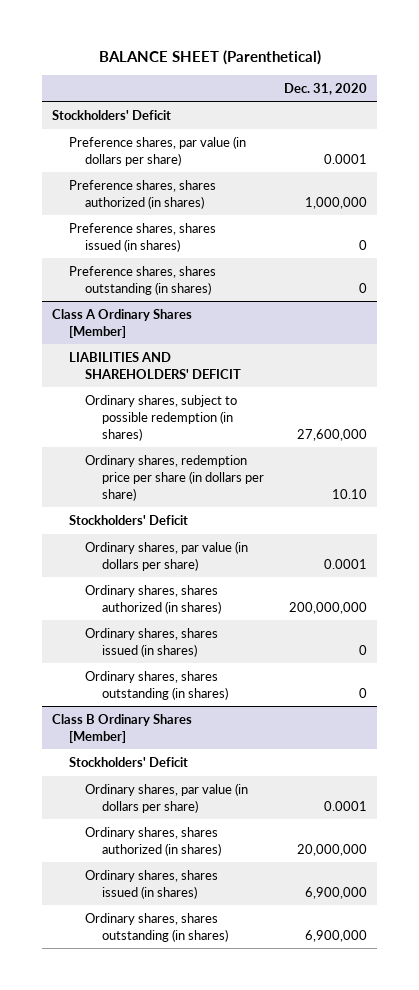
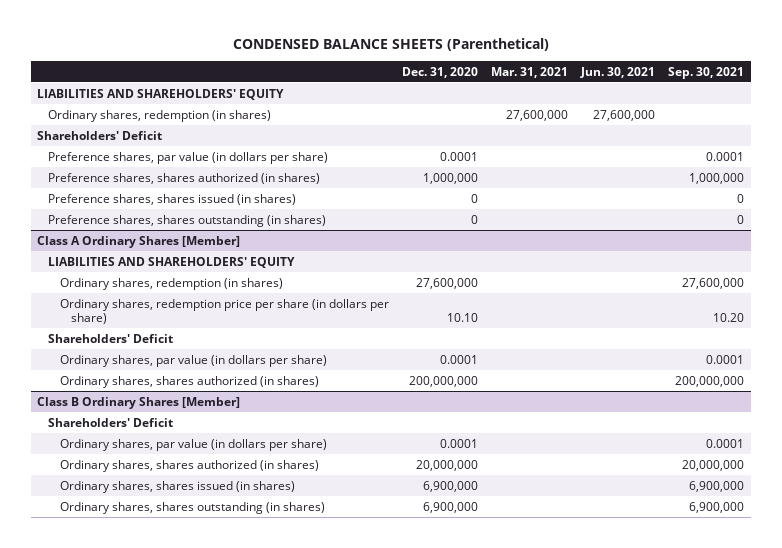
- BALANCE SHEET (Parenthetical)
+ CONDENSED BALANCE SHEETS (Parenthetical)
- | Dec. 31, 2020
+ | Dec. 31, 2020 | Mar. 31, 2021 | Jun. 30, 2021 | Sep. 30, 2021
- Stockholders' Deficit
+ LIABILITIES AND SHAREHOLDERS' EQUITY
+ Ordinary shares, redemption (in shares) | | 27,600,000 | 27,600,000 |
+ Shareholders' Deficit
@ Class A Ordinary Shares [Member]
- LIABILITIES AND SHAREHOLDERS' DEFICIT
- Ordinary shares, subject to possible redemption (in shares) | 27,600,000
+ LIABILITIES AND SHAREHOLDERS' EQUITY
+ Ordinary shares, redemption (in shares) | 27,600,000 | | | 27,600,000
- Stockholders' Deficit
+ Shareholders' Deficit
- Ordinary shares, shares issued (in shares) | 0
- Ordinary shares, shares outstanding (in shares) | 0
@ Class B Ordinary Shares [Member]
- Stockholders' Deficit
+ Shareholders' Deficit

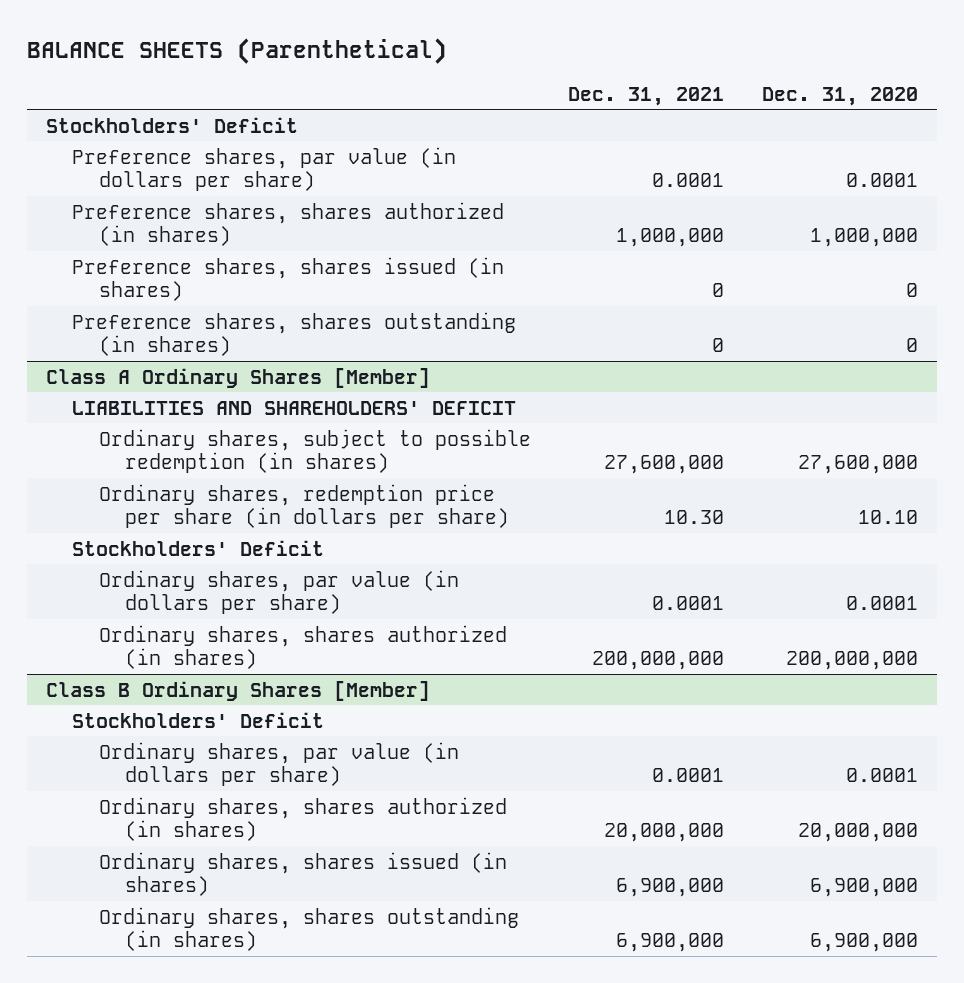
- CONDENSED BALANCE SHEETS (Parenthetical)
+ BALANCE SHEETS (Parenthetical)
- | Dec. 31, 2020 | Mar. 31, 2021 | Jun. 30, 2021 | Sep. 30, 2021
+ | Dec. 31, 2021 | Dec. 31, 2020
- LIABILITIES AND SHAREHOLDERS' EQUITY
- Ordinary shares, redemption (in shares) | | 27,600,000 | 27,600,000 |
- Shareholders' Deficit
+ Stockholders' Deficit
@ Class A Ordinary Shares [Member]
- LIABILITIES AND SHAREHOLDERS' EQUITY
- Ordinary shares, redemption (in shares) | 27,600,000 | | | 27,600,000
+ LIABILITIES AND SHAREHOLDERS' DEFICIT
+ Ordinary shares, subject to possible redemption (in shares) | 27,600,000 | 27,600,000
- Shareholders' Deficit
+ Stockholders' Deficit
@ Class B Ordinary Shares [Member]
- Shareholders' Deficit
+ Stockholders' Deficit

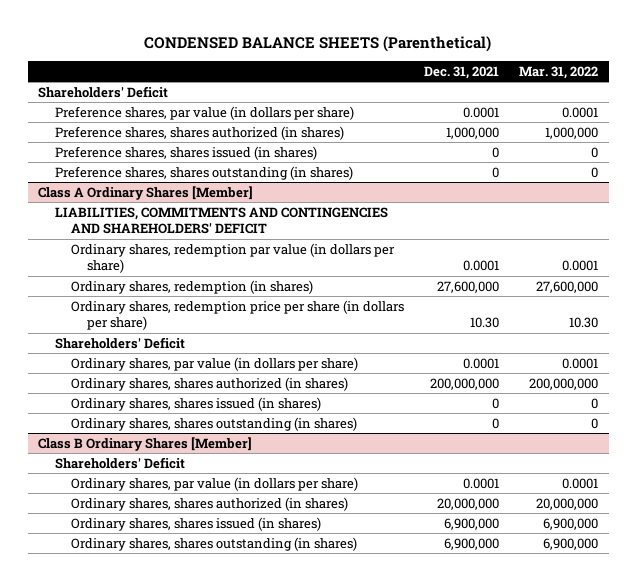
- BALANCE SHEETS (Parenthetical)
+ CONDENSED BALANCE SHEETS (Parenthetical)
- | Dec. 31, 2021 | Dec. 31, 2020
+ | Dec. 31, 2021 | Mar. 31, 2022
- Stockholders' Deficit
+ Shareholders' Deficit
@ Class A Ordinary Shares [Member]
- LIABILITIES AND SHAREHOLDERS' DEFICIT
- Ordinary shares, subject to possible redemption (in shares) | 27,600,000 | 27,600,000
+ LIABILITIES, COMMITMENTS AND CONTINGENCIES AND SHAREHOLDERS' DEFICIT
+ Ordinary shares, redemption par value (in dollars per share) | 0.0001 | 0.0001
+ Ordinary shares, redemption (in shares) | 27,600,000 | 27,600,000
- Stockholders' Deficit
+ Shareholders' Deficit
+ Ordinary shares, shares issued (in shares) | 0 | 0
+ Ordinary shares, shares outstanding (in shares) | 0 | 0
@ Class B Ordinary Shares [Member]
- Stockholders' Deficit
+ Shareholders' Deficit

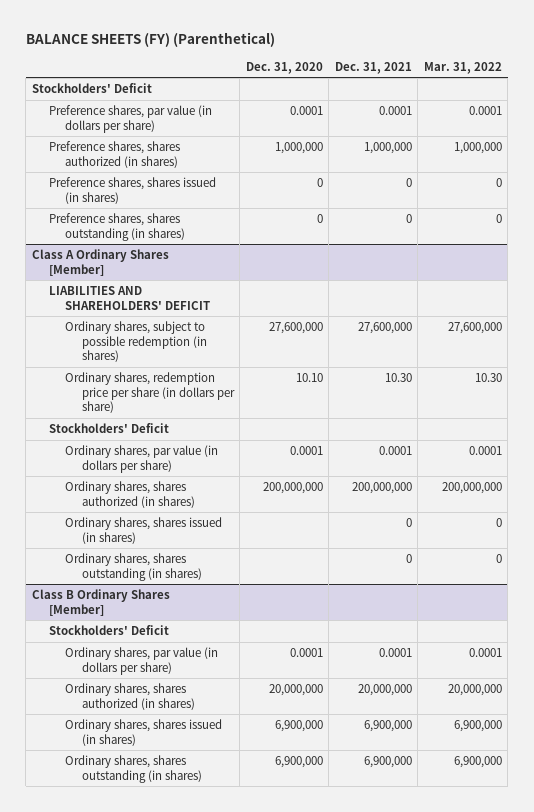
- CONDENSED BALANCE SHEETS (Parenthetical)
+ BALANCE SHEETS (FY) (Parenthetical)
- | Dec. 31, 2021 | Mar. 31, 2022
+ | Dec. 31, 2020 | Dec. 31, 2021 | Mar. 31, 2022
- Shareholders' Deficit
+ Stockholders' Deficit
@ Class A Ordinary Shares [Member]
- LIABILITIES, COMMITMENTS AND CONTINGENCIES AND SHAREHOLDERS' DEFICIT
- Ordinary shares, redemption par value (in dollars per share) | 0.0001 | 0.0001
- Ordinary shares, redemption (in shares) | 27,600,000 | 27,600,000
+ LIABILITIES AND SHAREHOLDERS' DEFICIT
+ Ordinary shares, subject to possible redemption (in shares) | 27,600,000 | 27,600,000 | 27,600,000
- Shareholders' Deficit
+ Stockholders' Deficit
@ Class B Ordinary Shares [Member]
- Shareholders' Deficit
+ Stockholders' Deficit

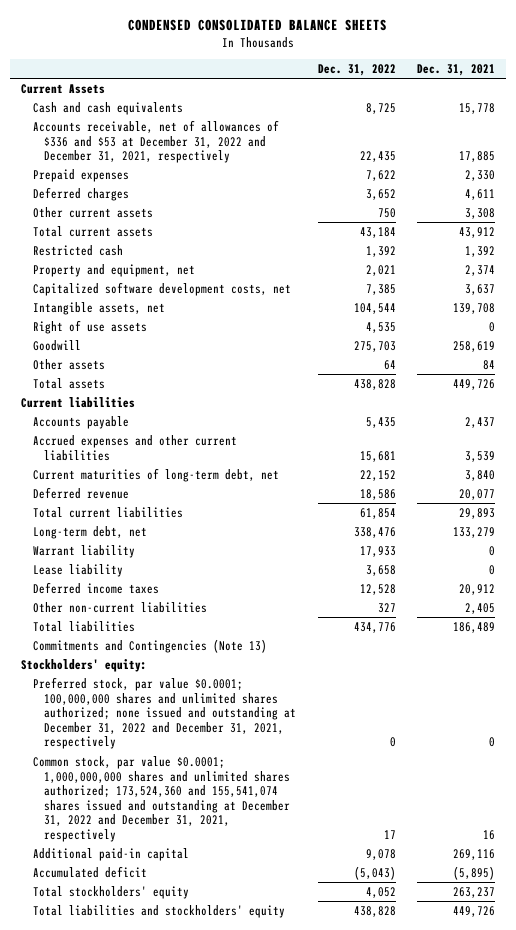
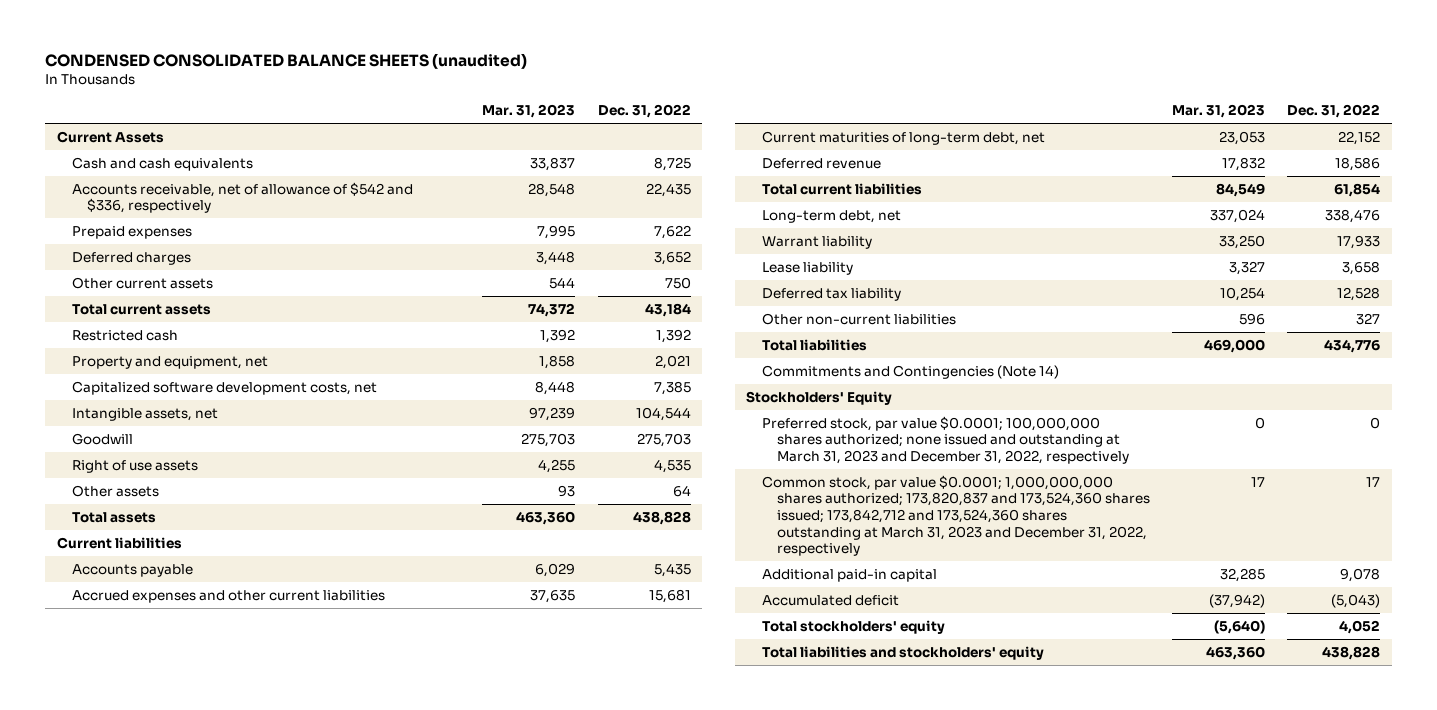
- CONDENSED CONSOLIDATED BALANCE SHEETS
+ CONDENSED CONSOLIDATED BALANCE SHEETS (unaudited)
- | Dec. 31, 2022 | Dec. 31, 2021
+ | Mar. 31, 2023 | Dec. 31, 2022
- Accounts receivable, net of allowances of $336 and $53 at December 31, 2022 and December 31, 2021, respectively | 22,435 | 17,885
+ Accounts receivable, net of allowance of $542 and $336, respectively | 28,548 | 22,435
moved down: Right of use assets | 4,255 | 4,535
- Deferred income taxes | 12,528 | 20,912
+ Deferred tax liability | 10,254 | 12,528
- Commitments and Contingencies (Note 13)
- Stockholders' equity:
- Preferred stock, par value $0.0001; 100,000,000 shares and unlimited shares authorized; none issued and outstanding at December 31, 2022 and December 31, 2021, respectively | 0 | 0
- Common stock, par value $0.0001; 1,000,000,000 shares and unlimited shares authorized; 173,524,360 and 155,541,074 shares issued and outstanding at December 31, 2022 and December 31, 2021, respectively | 17 | 16
+ Commitments and Contingencies (Note 14)
+ Stockholders' Equity
+ Preferred stock, par value $0.0001; 100,000,000 shares authorized; none issued and outstanding at March 31, 2023 and December 31, 2022, respectively | 0 | 0
+ Common stock, par value $0.0001; 1,000,000,000 shares authorized; 173,820,837 and 173,524,360 shares issued; 173,842,712 and 173,524,360 shares outstanding at March 31, 2023 and December 31, 2022, respectively | 17 | 17

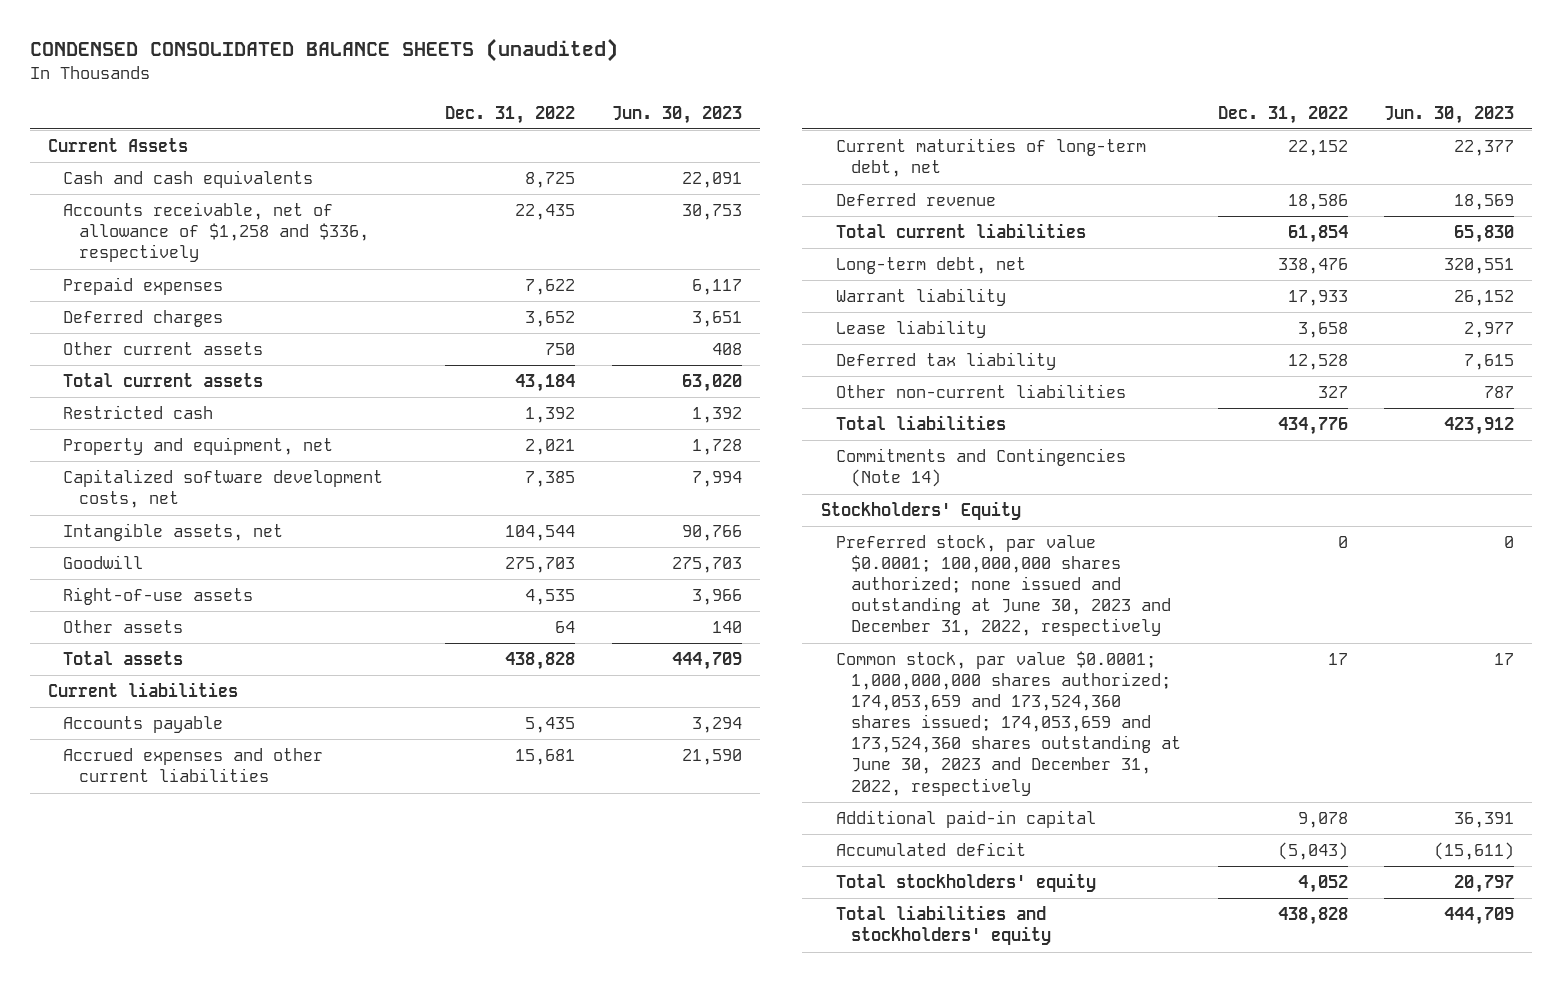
- | Mar. 31, 2023 | Dec. 31, 2022
+ | Dec. 31, 2022 | Jun. 30, 2023
- Accounts receivable, net of allowance of $542 and $336, respectively | 28,548 | 22,435
+ Accounts receivable, net of allowance of $1,258 and $336, respectively | 22,435 | 30,753
- Right of use assets | 4,255 | 4,535
+ Right-of-use assets | 4,535 | 3,966
- Preferred stock, par value $0.0001; 100,000,000 shares authorized; none issued and outstanding at March 31, 2023 and December 31, 2022, respectively | 0 | 0
- Common stock, par value $0.0001; 1,000,000,000 shares authorized; 173,820,837 and 173,524,360 shares issued; 173,842,712 and 173,524,360 shares outstanding at March 31, 2023 and December 31, 2022, respectively | 17 | 17
+ Preferred stock, par value $0.0001; 100,000,000 shares authorized; none issued and outstanding at June 30, 2023 and December 31, 2022, respectively | 0 | 0
+ Common stock, par value $0.0001; 1,000,000,000 shares authorized; 174,053,659 and 173,524,360 shares issued; 174,053,659 and 173,524,360 shares outstanding at June 30, 2023 and December 31, 2022, respectively | 17 | 17

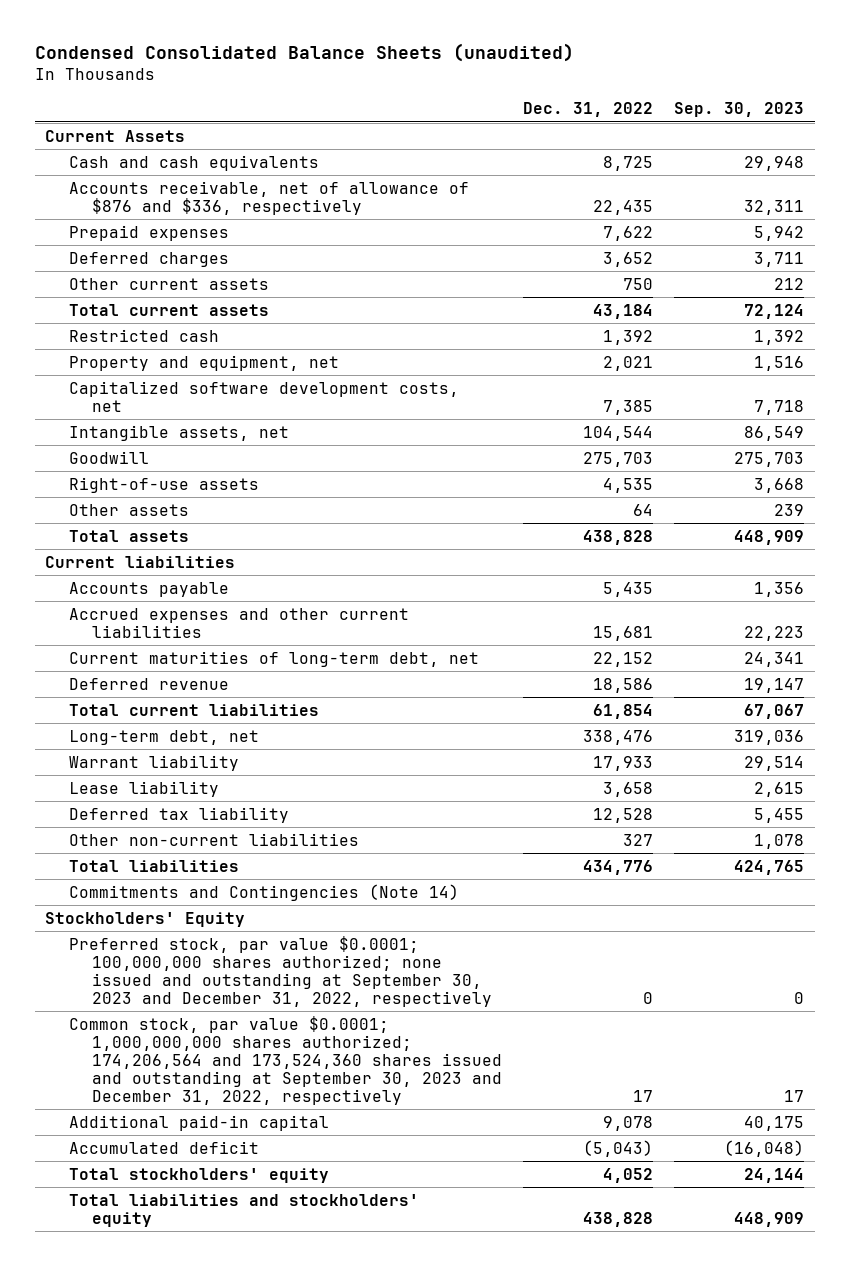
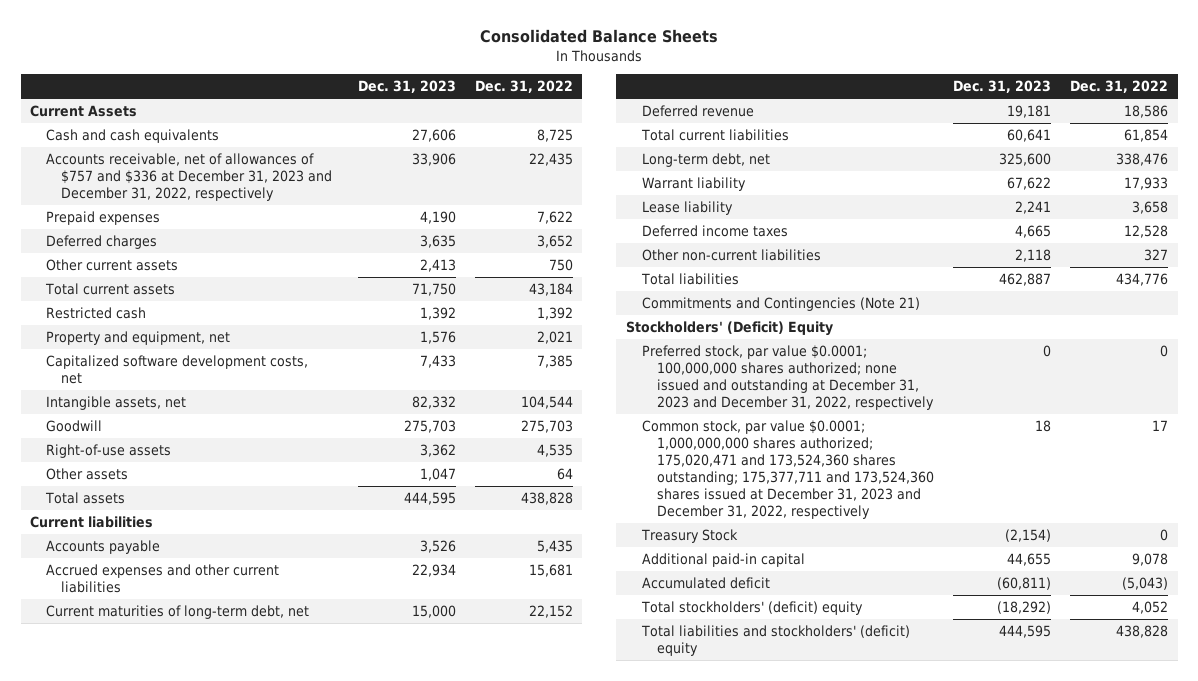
- Condensed Consolidated Balance Sheets (unaudited)
+ Consolidated Balance Sheets
- | Dec. 31, 2022 | Sep. 30, 2023
+ | Dec. 31, 2023 | Dec. 31, 2022
- Accounts receivable, net of allowance of $876 and $336, respectively | 22,435 | 32,311
+ Accounts receivable, net of allowances of $757 and $336 at December 31, 2023 and December 31, 2022, respectively | 33,906 | 22,435
- Deferred tax liability | 12,528 | 5,455
+ Deferred income taxes | 4,665 | 12,528
- Commitments and Contingencies (Note 14)
- Stockholders' Equity
- Preferred stock, par value $0.0001; 100,000,000 shares authorized; none issued and outstanding at September 30, 2023 and December 31, 2022, respectively | 0 | 0
- Common stock, par value $0.0001; 1,000,000,000 shares authorized; 174,206,564 and 173,524,360 shares issued and outstanding at September 30, 2023 and December 31, 2022, respectively | 17 | 17
+ Commitments and Contingencies (Note 21)
+ Stockholders' (Deficit) Equity
+ Preferred stock, par value $0.0001; 100,000,000 shares authorized; none issued and outstanding at December 31, 2023 and December 31, 2022, respectively | 0 | 0
+ Common stock, par value $0.0001; 1,000,000,000 shares authorized; 175,020,471 and 173,524,360 shares outstanding; 175,377,711 and 173,524,360 shares issued at December 31, 2023 and December 31, 2022, respectively | 18 | 17
+ Treasury Stock | (2,154) | 0
- Total stockholders' equity | 4,052 | 24,144
- Total liabilities and stockholders' equity | 438,828 | 448,909
+ Total stockholders' (deficit) equity | (18,292) | 4,052
+ Total liabilities and stockholders' (deficit) equity | 444,595 | 438,828

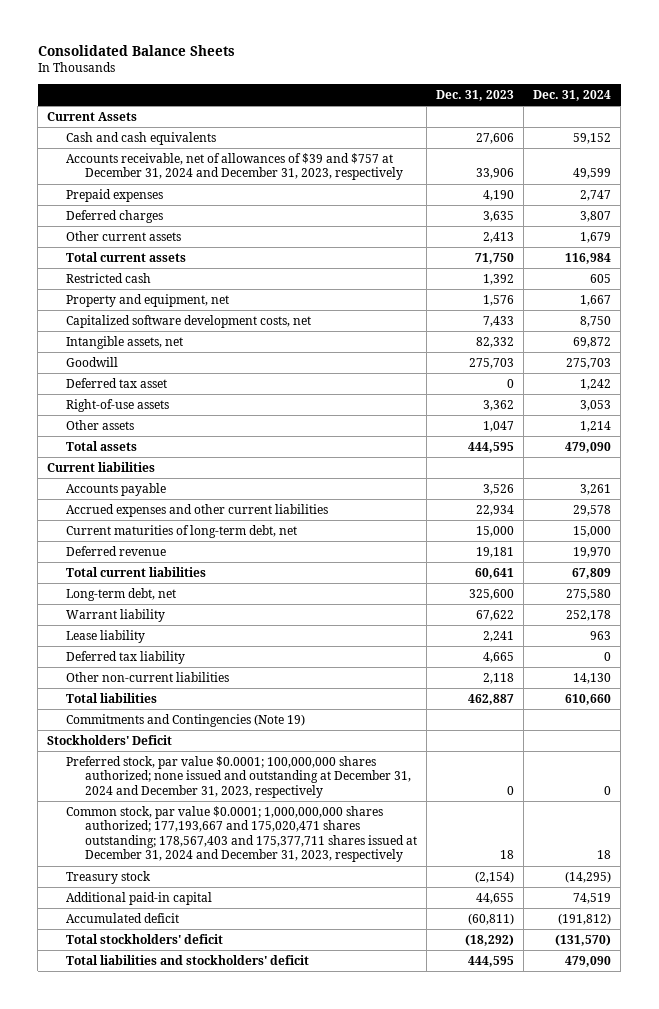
- | Dec. 31, 2023 | Dec. 31, 2022
+ | Dec. 31, 2023 | Dec. 31, 2024
- Accounts receivable, net of allowances of $757 and $336 at December 31, 2023 and December 31, 2022, respectively | 33,906 | 22,435
+ Accounts receivable, net of allowances of $39 and $757 at December 31, 2024 and December 31, 2023, respectively | 33,906 | 49,599
+ Deferred tax asset | 0 | 1,242
- Deferred income taxes | 4,665 | 12,528
+ Deferred tax liability | 4,665 | 0
- Commitments and Contingencies (Note 21)
- Stockholders' (Deficit) Equity
- Preferred stock, par value $0.0001; 100,000,000 shares authorized; none issued and outstanding at December 31, 2023 and December 31, 2022, respectively | 0 | 0
- Common stock, par value $0.0001; 1,000,000,000 shares authorized; 175,020,471 and 173,524,360 shares outstanding; 175,377,711 and 173,524,360 shares issued at December 31, 2023 and December 31, 2022, respectively | 18 | 17
- Treasury Stock | (2,154) | 0
+ Commitments and Contingencies (Note 19)
+ Stockholders' Deficit
+ Preferred stock, par value $0.0001; 100,000,000 shares authorized; none issued and outstanding at December 31, 2024 and December 31, 2023, respectively | 0 | 0
+ Common stock, par value $0.0001; 1,000,000,000 shares authorized; 177,193,667 and 175,020,471 shares outstanding; 178,567,403 and 175,377,711 shares issued at December 31, 2024 and December 31, 2023, respectively | 18 | 18
+ Treasury stock | (2,154) | (14,295)
- Total stockholders' (deficit) equity | (18,292) | 4,052
- Total liabilities and stockholders' (deficit) equity | 444,595 | 438,828
+ Total stockholders' deficit | (18,292) | (131,570)
+ Total liabilities and stockholders' deficit | 444,595 | 479,090

